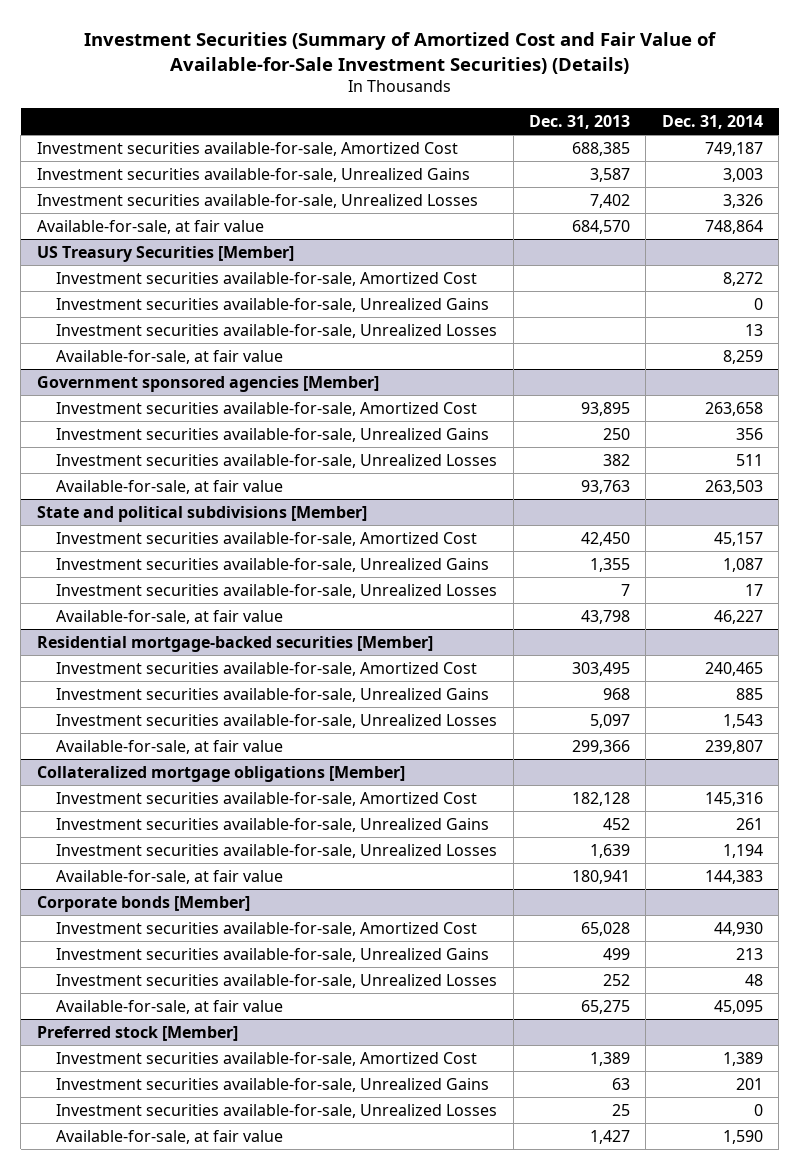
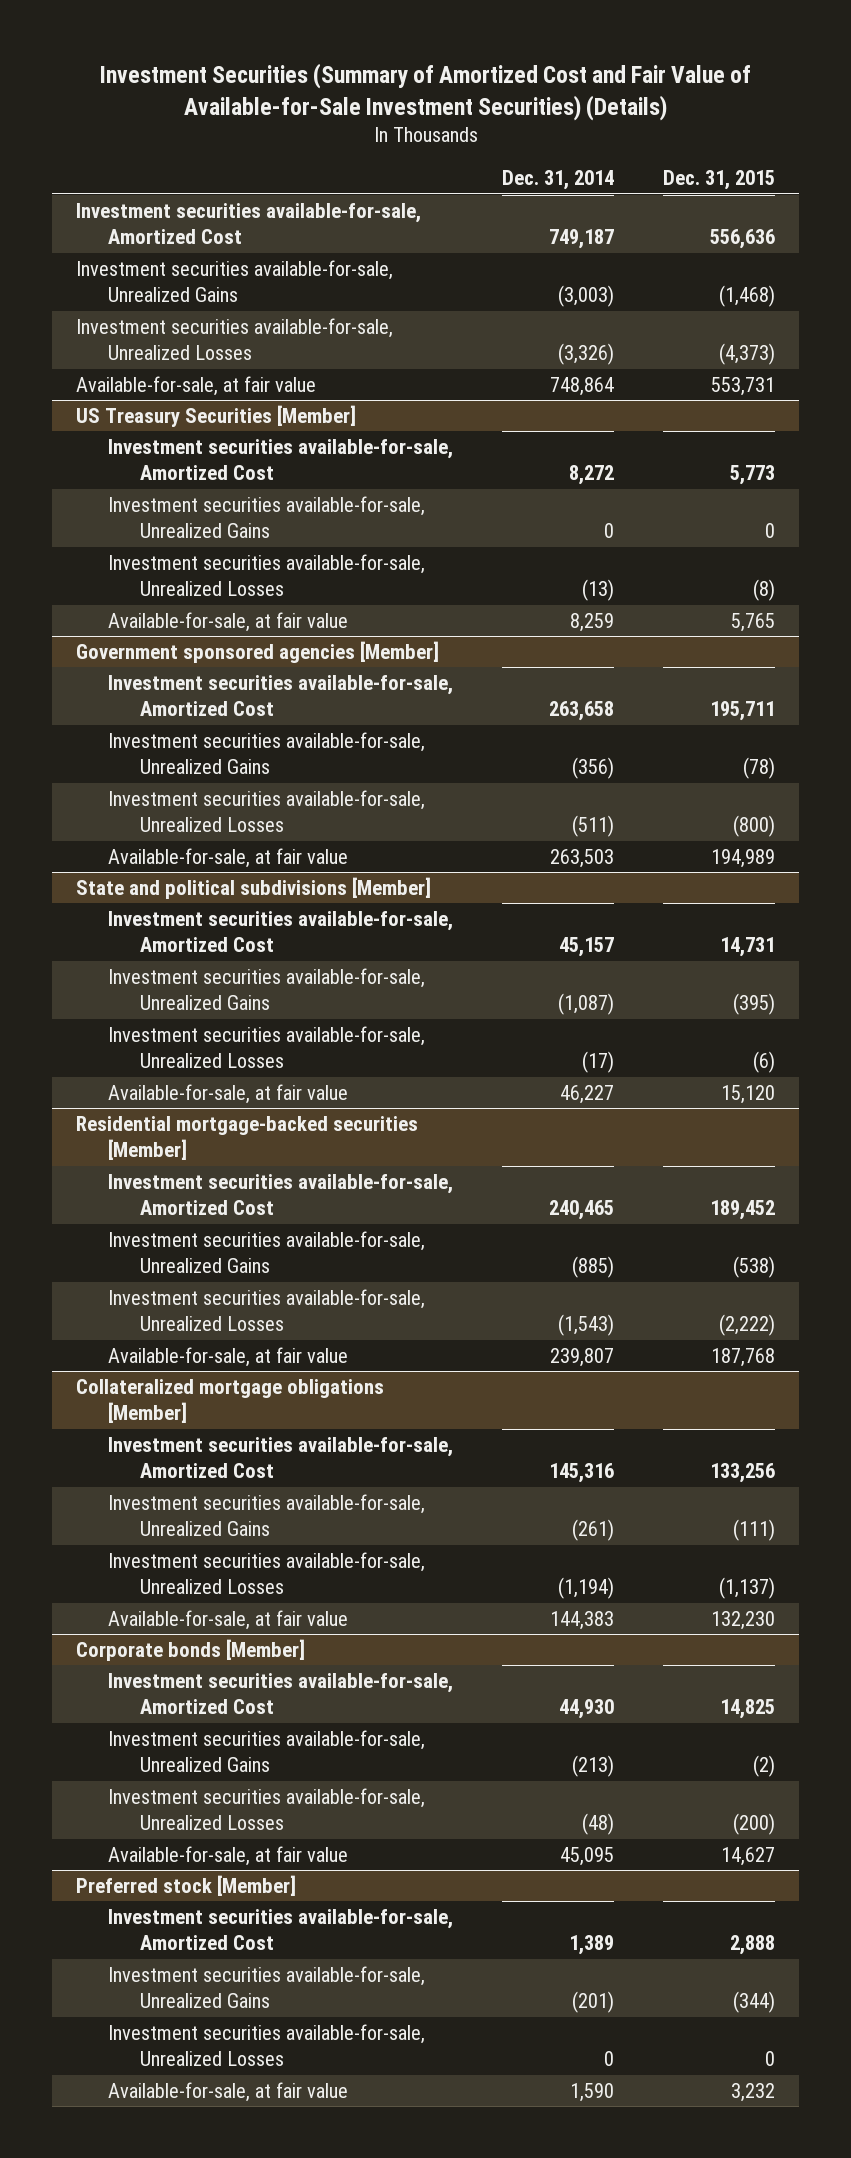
- | Dec. 31, 2013 | Dec. 31, 2014
+ | Dec. 31, 2014 | Dec. 31, 2015
- Investment securities available-for-sale, Unrealized Gains | 3,587 | 3,003
- Investment securities available-for-sale, Unrealized Losses | 7,402 | 3,326
+ Investment securities available-for-sale, Unrealized Gains | (3,003) | (1,468)
+ Investment securities available-for-sale, Unrealized Losses | (3,326) | (4,373)
@ US Treasury Securities [Member]
- Investment securities available-for-sale, Unrealized Losses | | 13
+ Investment securities available-for-sale, Unrealized Losses | (13) | (8)
@ Government sponsored agencies [Member]
- Investment securities available-for-sale, Unrealized Gains | 250 | 356
- Investment securities available-for-sale, Unrealized Losses | 382 | 511
+ Investment securities available-for-sale, Unrealized Gains | (356) | (78)
+ Investment securities available-for-sale, Unrealized Losses | (511) | (800)
@ State and political subdivisions [Member]
- Investment securities available-for-sale, Unrealized Gains | 1,355 | 1,087
- Investment securities available-for-sale, Unrealized Losses | 7 | 17
+ Investment securities available-for-sale, Unrealized Gains | (1,087) | (395)
+ Investment securities available-for-sale, Unrealized Losses | (17) | (6)
@ Residential mortgage-backed securities [Member]
- Investment securities available-for-sale, Unrealized Gains | 968 | 885
- Investment securities available-for-sale, Unrealized Losses | 5,097 | 1,543
+ Investment securities available-for-sale, Unrealized Gains | (885) | (538)
+ Investment securities available-for-sale, Unrealized Losses | (1,543) | (2,222)
@ Collateralized mortgage obligations [Member]
- Investment securities available-for-sale, Unrealized Gains | 452 | 261
- Investment securities available-for-sale, Unrealized Losses | 1,639 | 1,194
+ Investment securities available-for-sale, Unrealized Gains | (261) | (111)
+ Investment securities available-for-sale, Unrealized Losses | (1,194) | (1,137)
@ Corporate bonds [Member]
- Investment securities available-for-sale, Unrealized Gains | 499 | 213
- Investment securities available-for-sale, Unrealized Losses | 252 | 48
+ Investment securities available-for-sale, Unrealized Gains | (213) | (2)
+ Investment securities available-for-sale, Unrealized Losses | (48) | (200)
@ Preferred stock [Member]
- Investment securities available-for-sale, Unrealized Gains | 63 | 201
+ Investment securities available-for-sale, Unrealized Gains | (201) | (344)

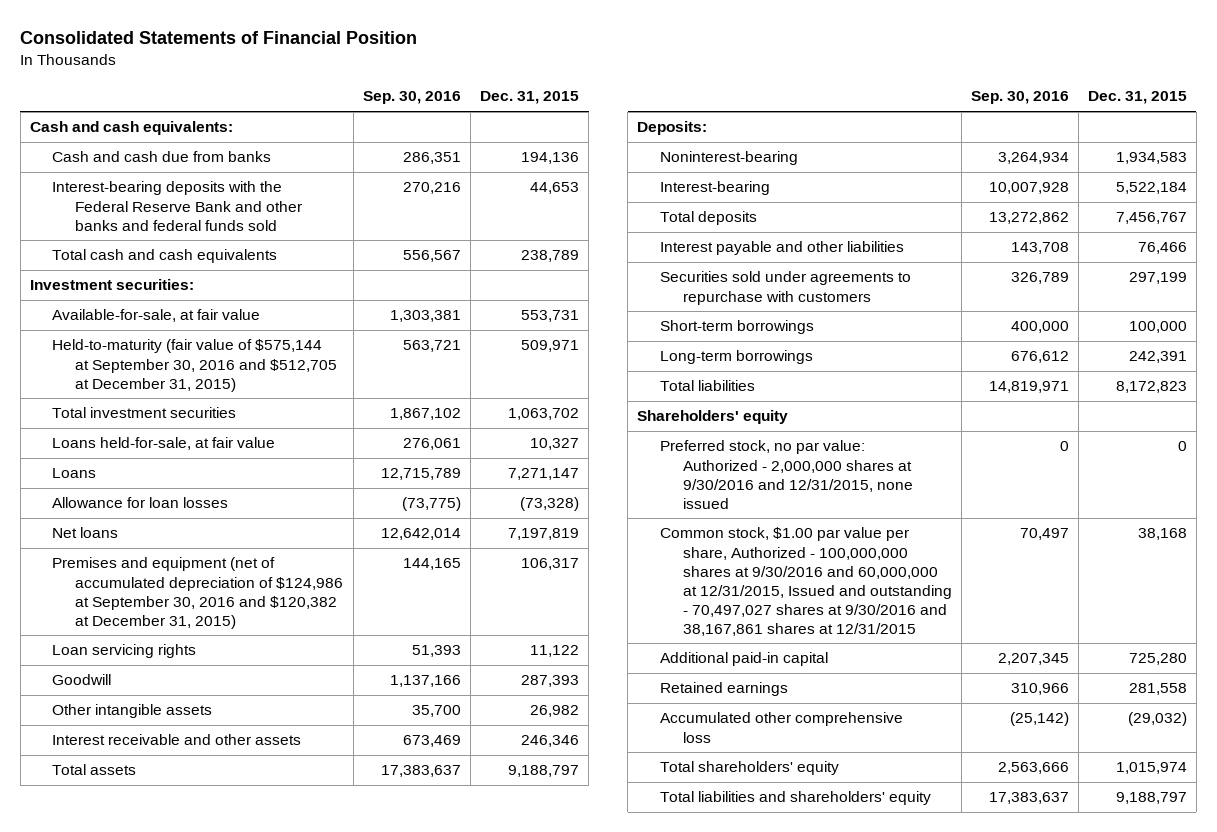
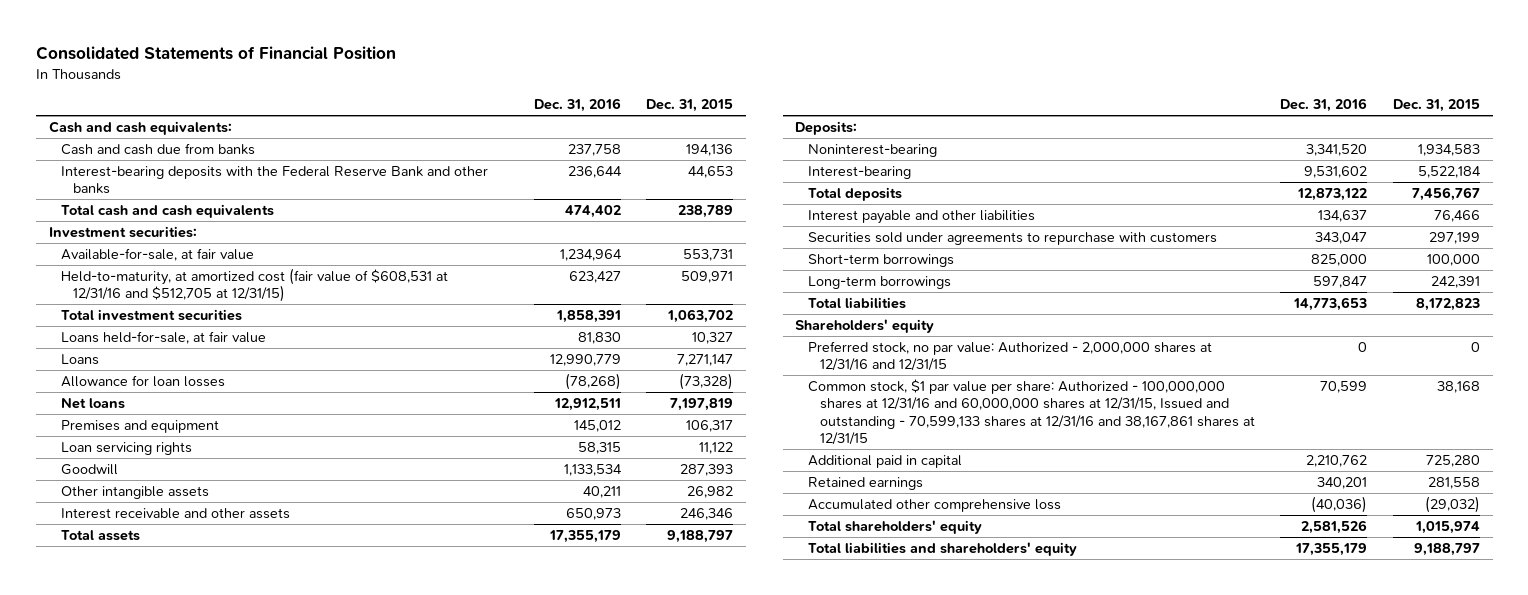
- | Sep. 30, 2016 | Dec. 31, 2015
+ | Dec. 31, 2016 | Dec. 31, 2015
- Interest-bearing deposits with the Federal Reserve Bank and other banks and federal funds sold | 270,216 | 44,653
+ Interest-bearing deposits with the Federal Reserve Bank and other banks | 236,644 | 44,653
- Held-to-maturity (fair value of $575,144 at September 30, 2016 and $512,705 at December 31, 2015) | 563,721 | 509,971
+ Held-to-maturity, at amortized cost (fair value of $608,531 at 12/31/16 and $512,705 at 12/31/15) | 623,427 | 509,971
- Premises and equipment (net of accumulated depreciation of $124,986 at September 30, 2016 and $120,382 at December 31, 2015) | 144,165 | 106,317
+ Premises and equipment | 145,012 | 106,317
- Preferred stock, no par value: Authorized - 2,000,000 shares at 9/30/2016 and 12/31/2015, none issued | 0 | 0
- Common stock, $1.00 par value per share, Authorized - 100,000,000 shares at 9/30/2016 and 60,000,000 at 12/31/2015, Issued and outstanding - 70,497,027 shares at 9/30/2016 and 38,167,861 shares at 12/31/2015 | 70,497 | 38,168
- Additional paid-in capital | 2,207,345 | 725,280
+ Preferred stock, no par value: Authorized - 2,000,000 shares at 12/31/16 and 12/31/15 | 0 | 0
+ Common stock, $1 par value per share: Authorized - 100,000,000 shares at 12/31/16 and 60,000,000 shares at 12/31/15, Issued and outstanding - 70,599,133 shares at 12/31/16 and 38,167,861 shares at 12/31/15 | 70,599 | 38,168
+ Additional paid in capital | 2,210,762 | 725,280

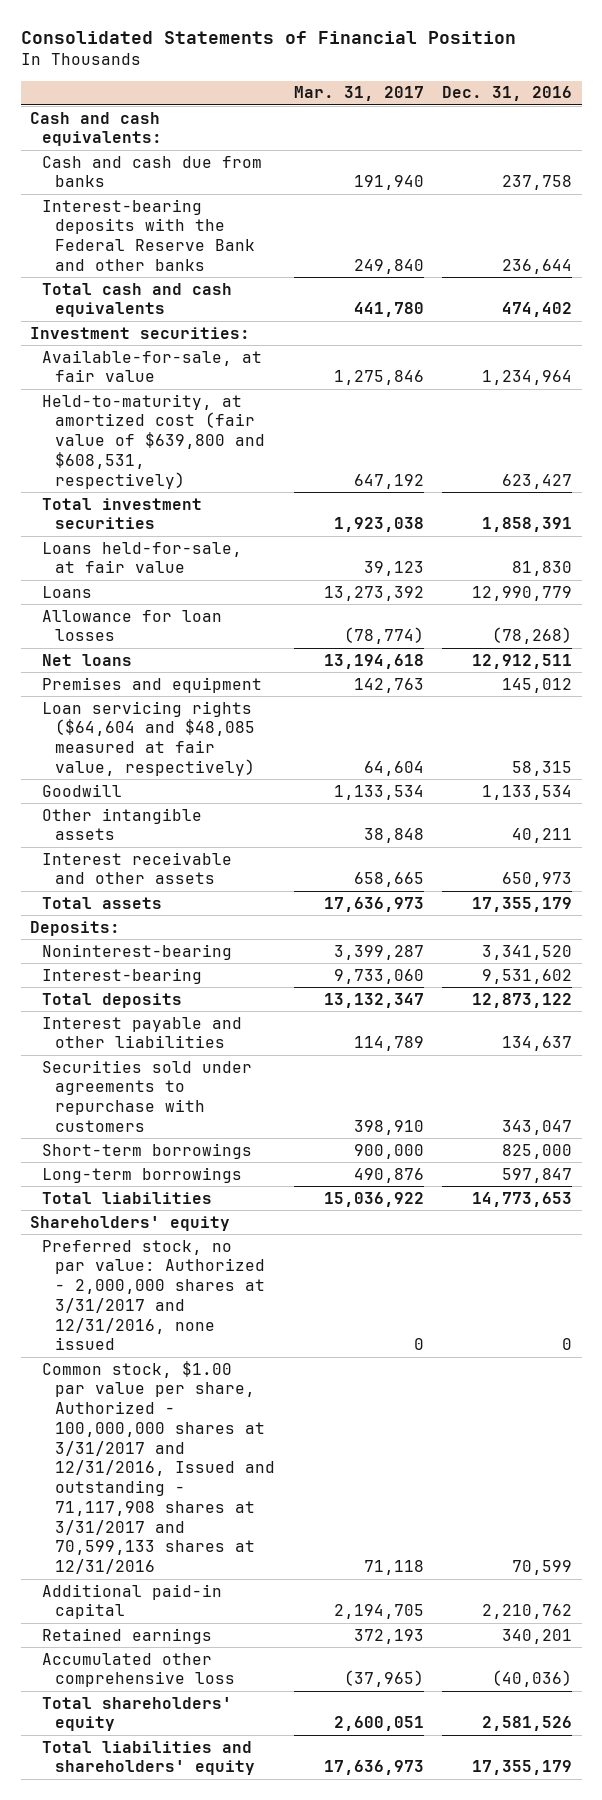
- | Dec. 31, 2016 | Dec. 31, 2015
+ | Mar. 31, 2017 | Dec. 31, 2016
- Held-to-maturity, at amortized cost (fair value of $608,531 at 12/31/16 and $512,705 at 12/31/15) | 623,427 | 509,971
+ Held-to-maturity, at amortized cost (fair value of $639,800 and $608,531, respectively) | 647,192 | 623,427
- Loan servicing rights | 58,315 | 11,122
+ Loan servicing rights ($64,604 and $48,085 measured at fair value, respectively) | 64,604 | 58,315
- Preferred stock, no par value: Authorized - 2,000,000 shares at 12/31/16 and 12/31/15 | 0 | 0
- Common stock, $1 par value per share: Authorized - 100,000,000 shares at 12/31/16 and 60,000,000 shares at 12/31/15, Issued and outstanding - 70,599,133 shares at 12/31/16 and 38,167,861 shares at 12/31/15 | 70,599 | 38,168
- Additional paid in capital | 2,210,762 | 725,280
+ Preferred stock, no par value: Authorized - 2,000,000 shares at 3/31/2017 and 12/31/2016, none issued | 0 | 0
+ Common stock, $1.00 par value per share, Authorized - 100,000,000 shares at 3/31/2017 and 12/31/2016, Issued and outstanding - 71,117,908 shares at 3/31/2017 and 70,599,133 shares at 12/31/2016 | 71,118 | 70,599
+ Additional paid-in capital | 2,194,705 | 2,210,762

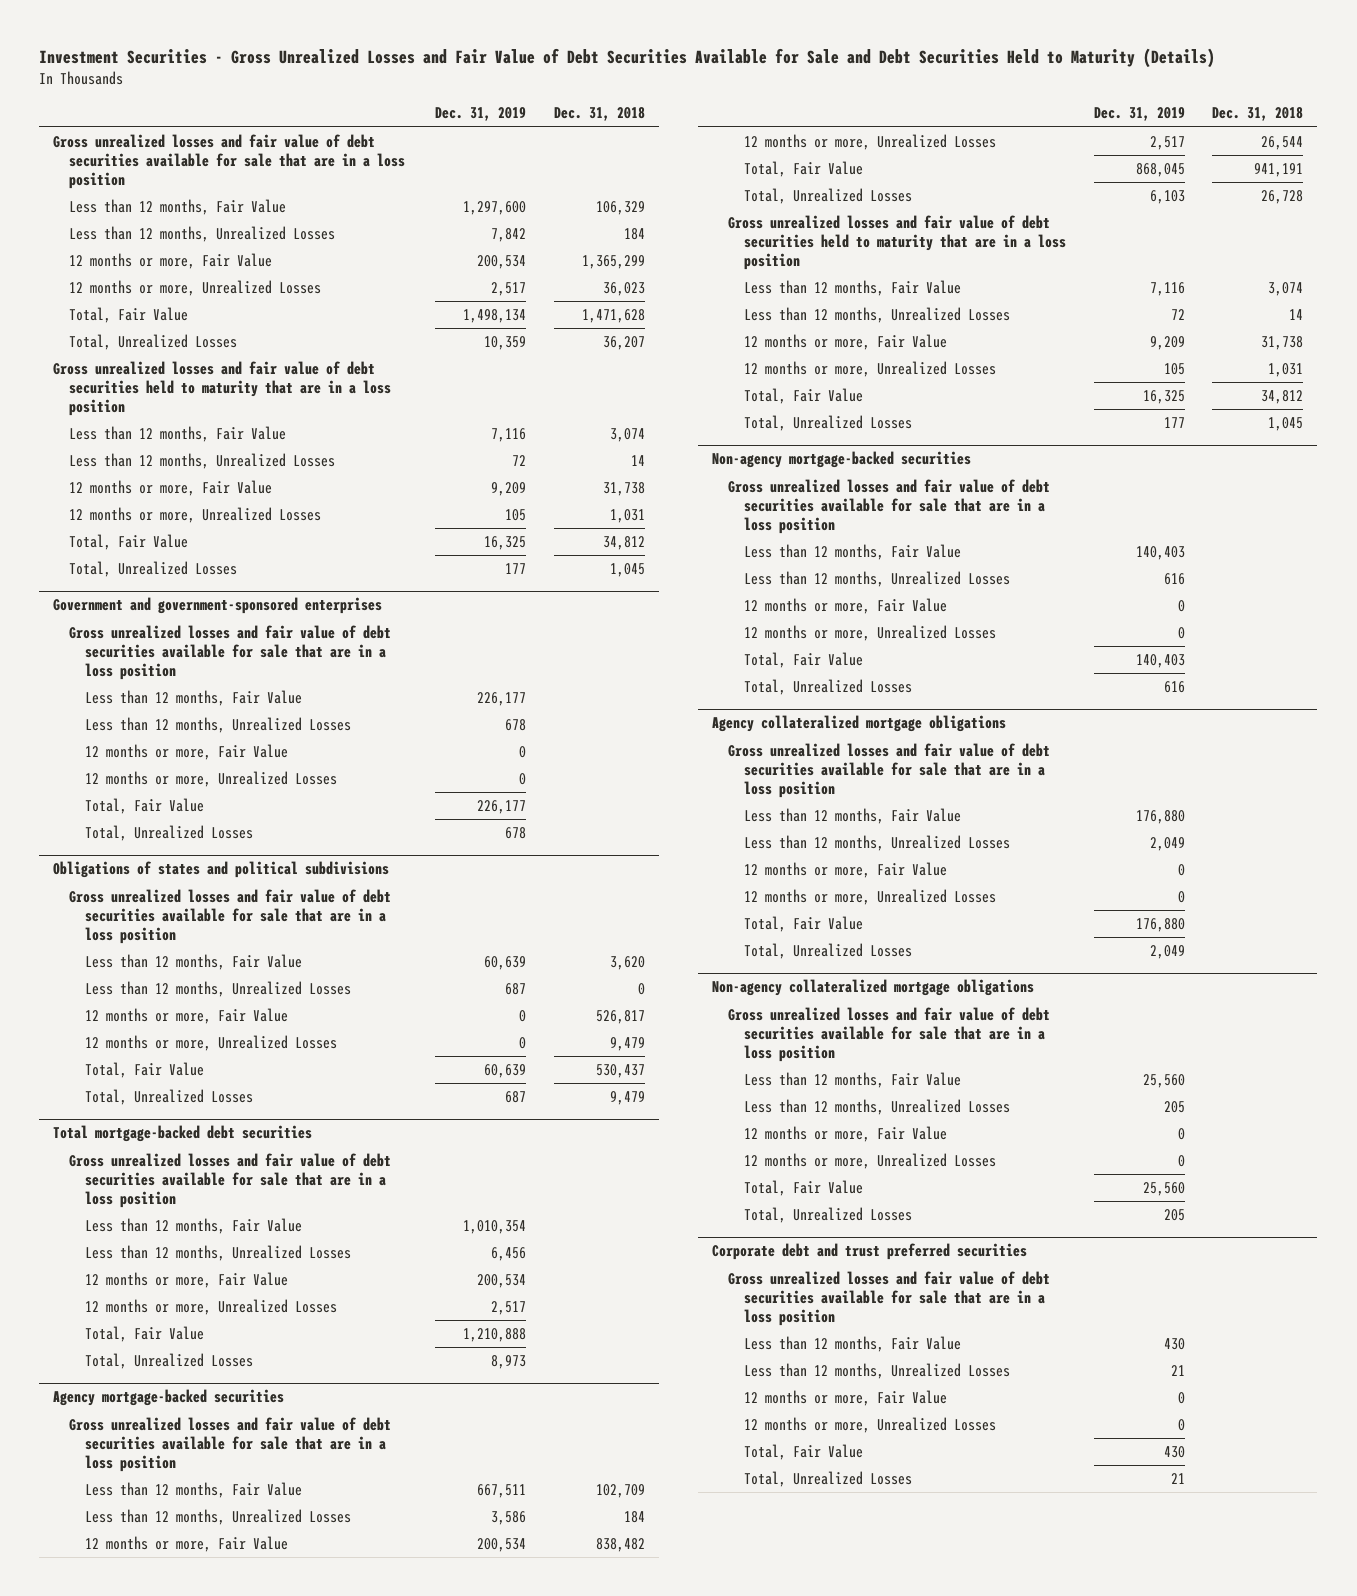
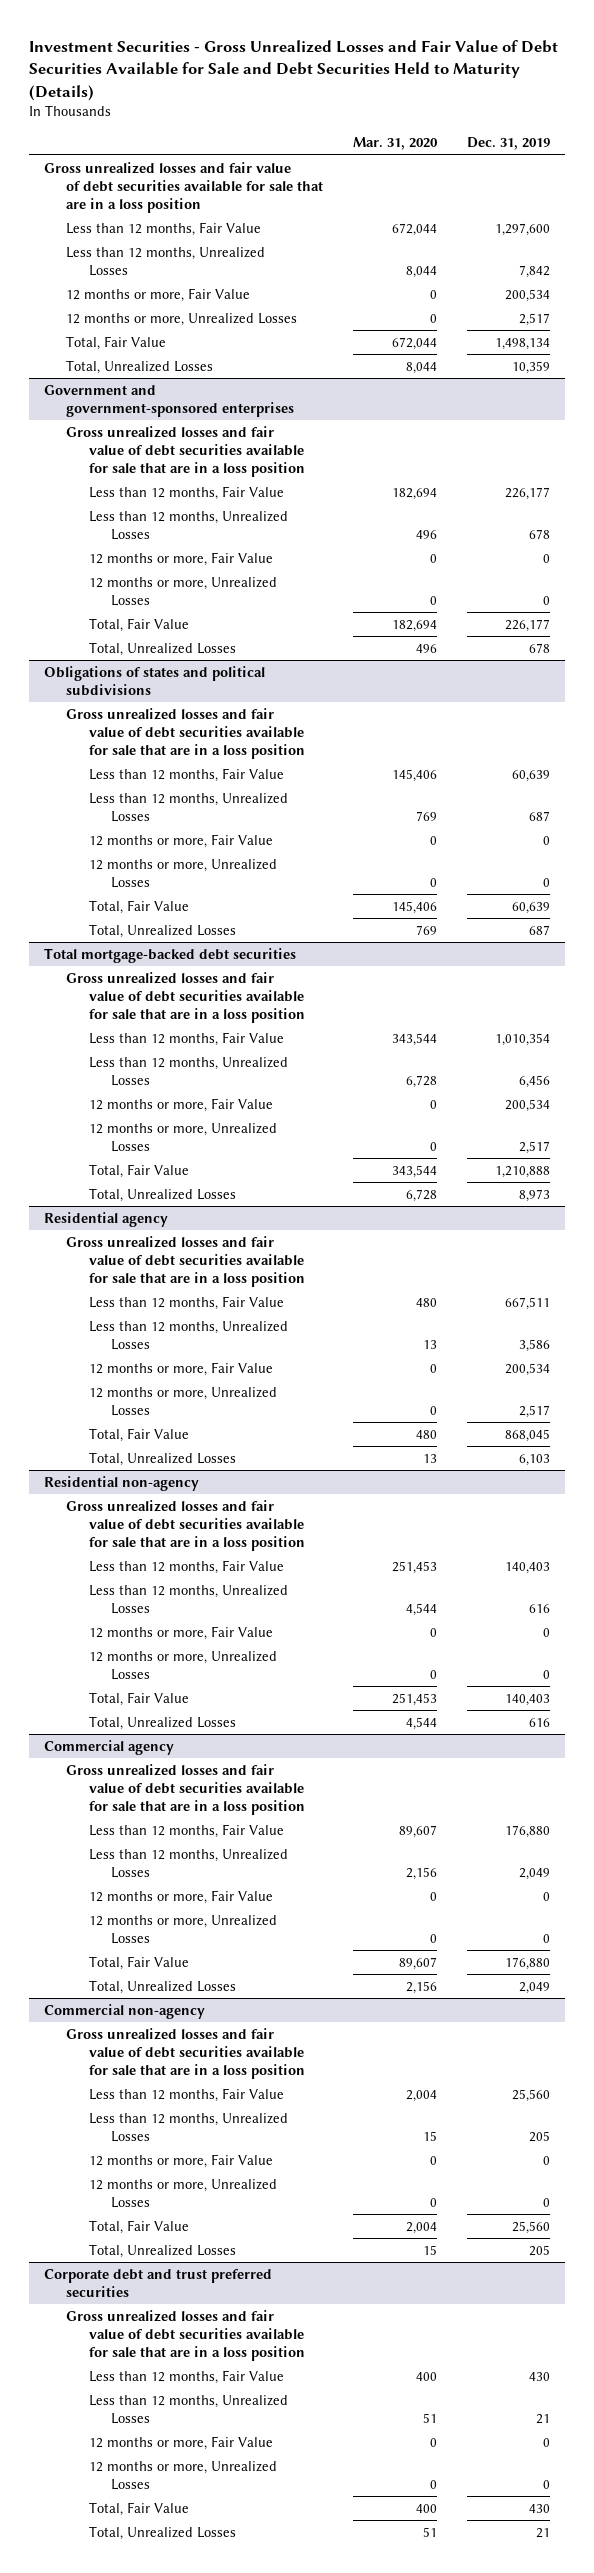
- | Dec. 31, 2019 | Dec. 31, 2018
+ | Mar. 31, 2020 | Dec. 31, 2019
- Gross unrealized losses and fair value of debt securities held to maturity that are in a loss position
- Less than 12 months, Fair Value | 7,116 | 3,074
- Less than 12 months, Unrealized Losses | 72 | 14
- 12 months or more, Fair Value | 9,209 | 31,738
- 12 months or more, Unrealized Losses | 105 | 1,031
- Total, Fair Value | 16,325 | 34,812
- Total, Unrealized Losses | 177 | 1,045
- Agency mortgage-backed securities
+ Residential agency
- Gross unrealized losses and fair value of debt securities held to maturity that are in a loss position
- Less than 12 months, Fair Value | 7,116 | 3,074
- Less than 12 months, Unrealized Losses | 72 | 14
- 12 months or more, Fair Value | 9,209 | 31,738
- 12 months or more, Unrealized Losses | 105 | 1,031
- Total, Fair Value | 16,325 | 34,812
- Total, Unrealized Losses | 177 | 1,045
- Non-agency mortgage-backed securities
+ Residential non-agency
- Agency collateralized mortgage obligations
+ Commercial agency
- Non-agency collateralized mortgage obligations
+ Commercial non-agency

